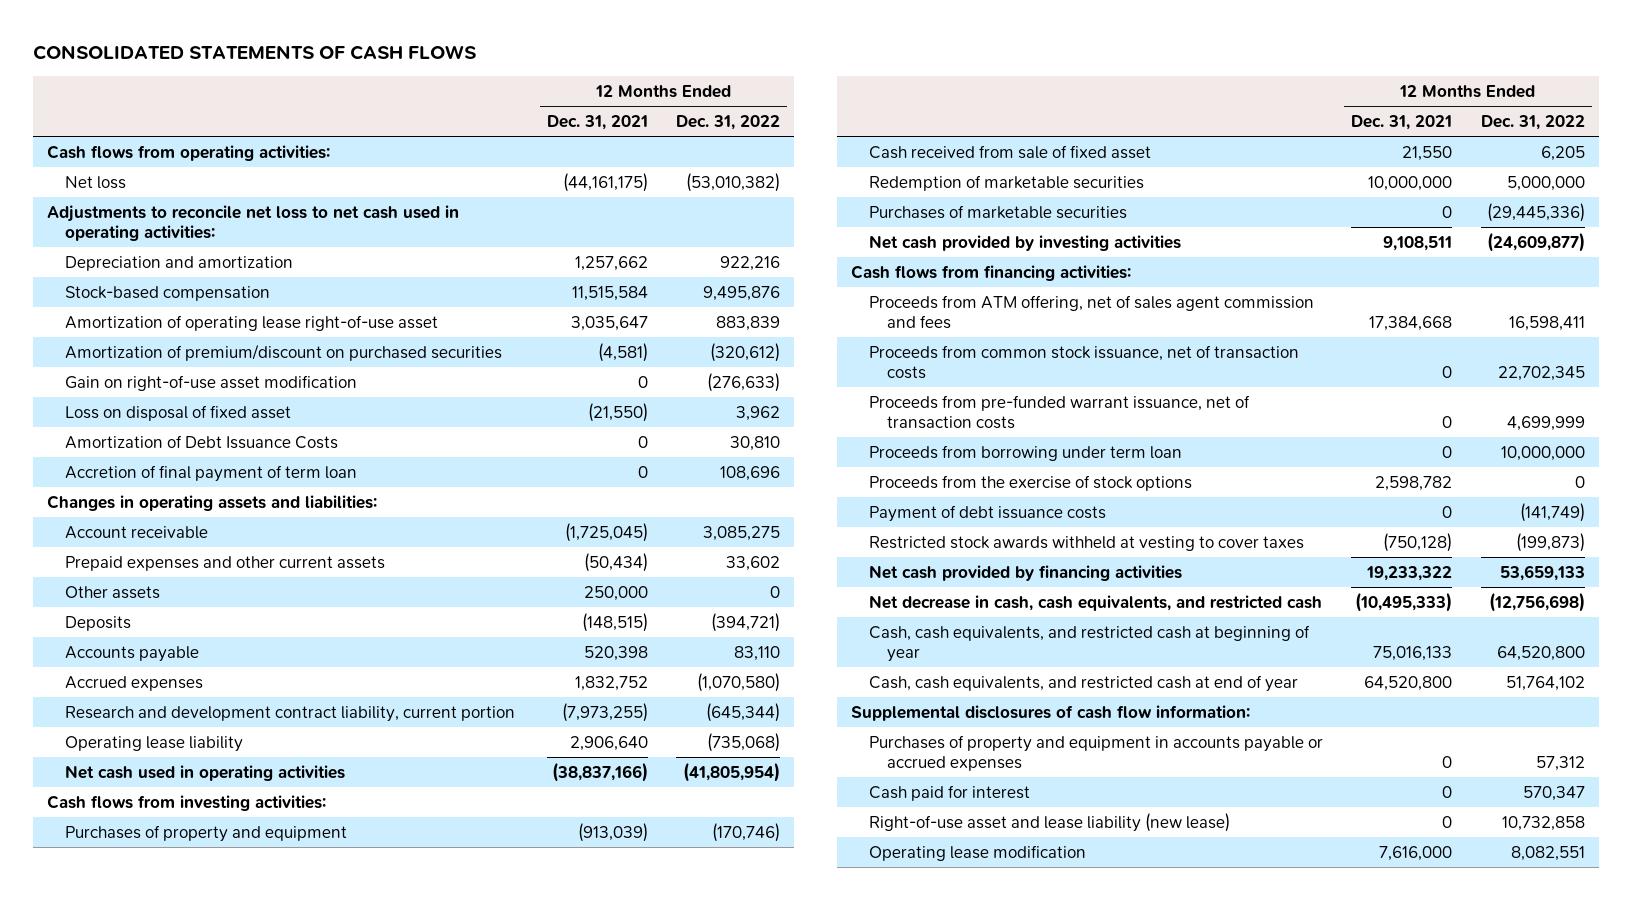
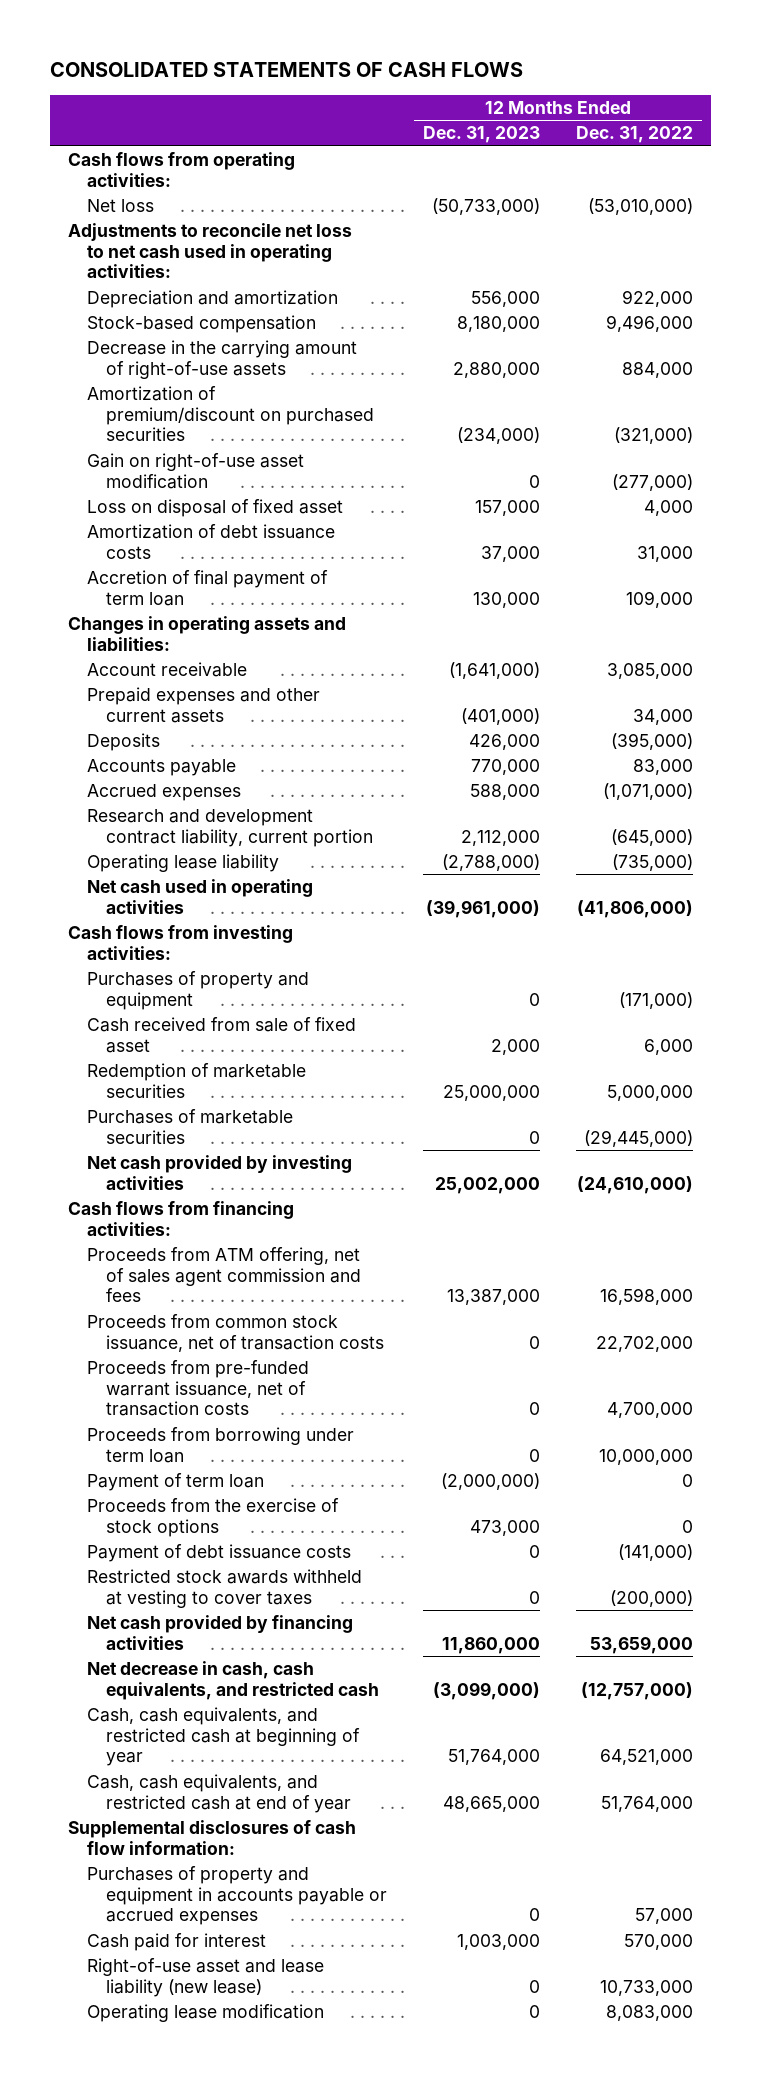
- | 12 Months Ended Dec. 31, 2021 | 12 Months Ended Dec. 31, 2022
+ | 12 Months Ended Dec. 31, 2023 | 12 Months Ended Dec. 31, 2022
- Net loss | (44,161,175) | (53,010,382)
+ Net loss | (50,733,000) | (53,010,000)
- Depreciation and amortization | 1,257,662 | 922,216
- Stock-based compensation | 11,515,584 | 9,495,876
- Amortization of operating lease right-of-use asset | 3,035,647 | 883,839
- Amortization of premium/discount on purchased securities | (4,581) | (320,612)
- Gain on right-of-use asset modification | 0 | (276,633)
- Loss on disposal of fixed asset | (21,550) | 3,962
- Amortization of Debt Issuance Costs | 0 | 30,810
- Accretion of final payment of term loan | 0 | 108,696
+ Depreciation and amortization | 556,000 | 922,000
+ Stock-based compensation | 8,180,000 | 9,496,000
+ Decrease in the carrying amount of right-of-use assets | 2,880,000 | 884,000
+ Amortization of premium/discount on purchased securities | (234,000) | (321,000)
+ Gain on right-of-use asset modification | 0 | (277,000)
+ Loss on disposal of fixed asset | 157,000 | 4,000
+ Amortization of debt issuance costs | 37,000 | 31,000
+ Accretion of final payment of term loan | 130,000 | 109,000
- Account receivable | (1,725,045) | 3,085,275
- Prepaid expenses and other current assets | (50,434) | 33,602
- Other assets | 250,000 | 0
- Deposits | (148,515) | (394,721)
- Accounts payable | 520,398 | 83,110
- Accrued expenses | 1,832,752 | (1,070,580)
- Research and development contract liability, current portion | (7,973,255) | (645,344)
- Operating lease liability | 2,906,640 | (735,068)
- Net cash used in operating activities | (38,837,166) | (41,805,954)
+ Account receivable | (1,641,000) | 3,085,000
+ Prepaid expenses and other current assets | (401,000) | 34,000
+ Deposits | 426,000 | (395,000)
+ Accounts payable | 770,000 | 83,000
+ Accrued expenses | 588,000 | (1,071,000)
+ Research and development contract liability, current portion | 2,112,000 | (645,000)
+ Operating lease liability | (2,788,000) | (735,000)
+ Net cash used in operating activities | (39,961,000) | (41,806,000)
- Purchases of property and equipment | (913,039) | (170,746)
- Cash received from sale of fixed asset | 21,550 | 6,205
+ Purchases of property and equipment | 0 | (171,000)
+ Cash received from sale of fixed asset | 2,000 | 6,000
- Purchases of marketable securities | 0 | (29,445,336)
- Net cash provided by investing activities | 9,108,511 | (24,609,877)
+ Purchases of marketable securities | 0 | (29,445,000)
+ Net cash provided by investing activities | 25,002,000 | (24,610,000)
- Proceeds from ATM offering, net of sales agent commission and fees | 17,384,668 | 16,598,411
- Proceeds from common stock issuance, net of transaction costs | 0 | 22,702,345
- Proceeds from pre-funded warrant issuance, net of transaction costs | 0 | 4,699,999
+ Proceeds from ATM offering, net of sales agent commission and fees | 13,387,000 | 16,598,000
+ Proceeds from common stock issuance, net of transaction costs | 0 | 22,702,000
+ Proceeds from pre-funded warrant issuance, net of transaction costs | 0 | 4,700,000
+ Payment of term loan | (2,000,000) | 0
- Payment of debt issuance costs | 0 | (141,749)
- Restricted stock awards withheld at vesting to cover taxes | (750,128) | (199,873)
- Net cash provided by financing activities | 19,233,322 | 53,659,133
- Net decrease in cash, cash equivalents, and restricted cash | (10,495,333) | (12,756,698)
- Cash, cash equivalents, and restricted cash at beginning of year | 75,016,133 | 64,520,800
- Cash, cash equivalents, and restricted cash at end of year | 64,520,800 | 51,764,102
+ Payment of debt issuance costs | 0 | (141,000)
+ Restricted stock awards withheld at vesting to cover taxes | 0 | (200,000)
+ Net cash provided by financing activities | 11,860,000 | 53,659,000
+ Net decrease in cash, cash equivalents, and restricted cash | (3,099,000) | (12,757,000)
+ Cash, cash equivalents, and restricted cash at beginning of year | 51,764,000 | 64,521,000
+ Cash, cash equivalents, and restricted cash at end of year | 48,665,000 | 51,764,000
- Purchases of property and equipment in accounts payable or accrued expenses | 0 | 57,312
- Cash paid for interest | 0 | 570,347
- Right-of-use asset and lease liability (new lease) | 0 | 10,732,858
- Operating lease modification | 7,616,000 | 8,082,551
+ Purchases of property and equipment in accounts payable or accrued expenses | 0 | 57,000
+ Cash paid for interest | 1,003,000 | 570,000
+ Right-of-use asset and lease liability (new lease) | 0 | 10,733,000
+ Operating lease modification | 0 | 8,083,000

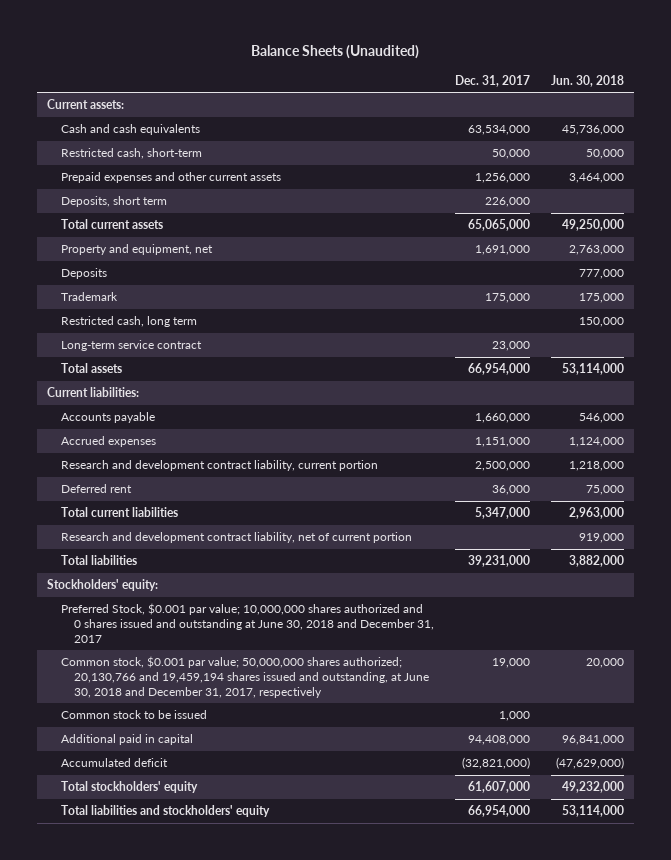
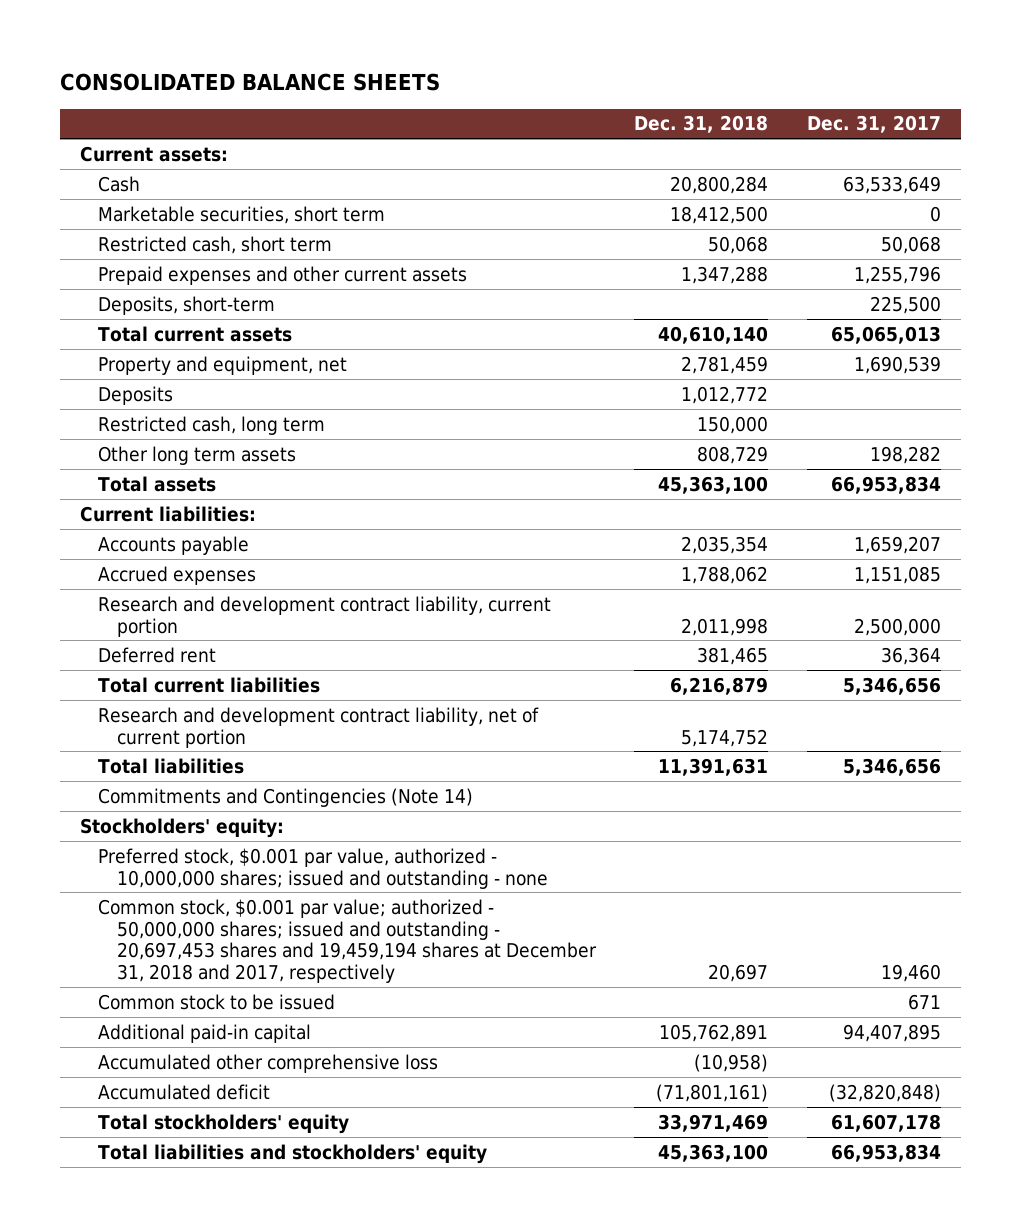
- Balance Sheets (Unaudited)
+ CONSOLIDATED BALANCE SHEETS
- | Dec. 31, 2017 | Jun. 30, 2018
+ | Dec. 31, 2018 | Dec. 31, 2017
- Cash and cash equivalents | 63,534,000 | 45,736,000
- Restricted cash, short-term | 50,000 | 50,000
- Prepaid expenses and other current assets | 1,256,000 | 3,464,000
- Deposits, short term | 226,000 |
- Total current assets | 65,065,000 | 49,250,000
- Property and equipment, net | 1,691,000 | 2,763,000
+ Cash | 20,800,284 | 63,533,649
+ Marketable securities, short term | 18,412,500 | 0
+ Restricted cash, short term | 50,068 | 50,068
+ Prepaid expenses and other current assets | 1,347,288 | 1,255,796
+ Deposits, short-term | | 225,500
+ Total current assets | 40,610,140 | 65,065,013
+ Property and equipment, net | 2,781,459 | 1,690,539
- Trademark | 175,000 | 175,000
- Long-term service contract | 23,000 |
- Total assets | 66,954,000 | 53,114,000
+ Other long term assets | 808,729 | 198,282
+ Total assets | 45,363,100 | 66,953,834
- Accounts payable | 1,660,000 | 546,000
- Accrued expenses | 1,151,000 | 1,124,000
+ Accounts payable | 2,035,354 | 1,659,207
+ Accrued expenses | 1,788,062 | 1,151,085
- Deferred rent | 36,000 | 75,000
- Total current liabilities | 5,347,000 | 2,963,000
+ Deferred rent | 381,465 | 36,364
+ Total current liabilities | 6,216,879 | 5,346,656
- Total liabilities | 39,231,000 | 3,882,000
+ Total liabilities | 11,391,631 | 5,346,656
+ Commitments and Contingencies (Note 14)
- Preferred Stock, $0.001 par value; 10,000,000 shares authorized and 0 shares issued and outstanding at June 30, 2018 and December 31, 2017
- Common stock, $0.001 par value; 50,000,000 shares authorized; 20,130,766 and 19,459,194 shares issued and outstanding, at June 30, 2018 and December 31, 2017, respectively | 19,000 | 20,000
- Common stock to be issued | 1,000 |
- Additional paid in capital | 94,408,000 | 96,841,000
- Accumulated deficit | (32,821,000) | (47,629,000)
- Total stockholders' equity | 61,607,000 | 49,232,000
- Total liabilities and stockholders' equity | 66,954,000 | 53,114,000
+ Preferred stock, $0.001 par value, authorized - 10,000,000 shares; issued and outstanding - none
+ Common stock, $0.001 par value; authorized - 50,000,000 shares; issued and outstanding - 20,697,453 shares and 19,459,194 shares at December 31, 2018 and 2017, respectively | 20,697 | 19,460
+ Common stock to be issued | | 671
+ Additional paid-in capital | 105,762,891 | 94,407,895
+ Accumulated other comprehensive loss | (10,958) |
+ Accumulated deficit | (71,801,161) | (32,820,848)
+ Total stockholders' equity | 33,971,469 | 61,607,178
+ Total liabilities and stockholders' equity | 45,363,100 | 66,953,834

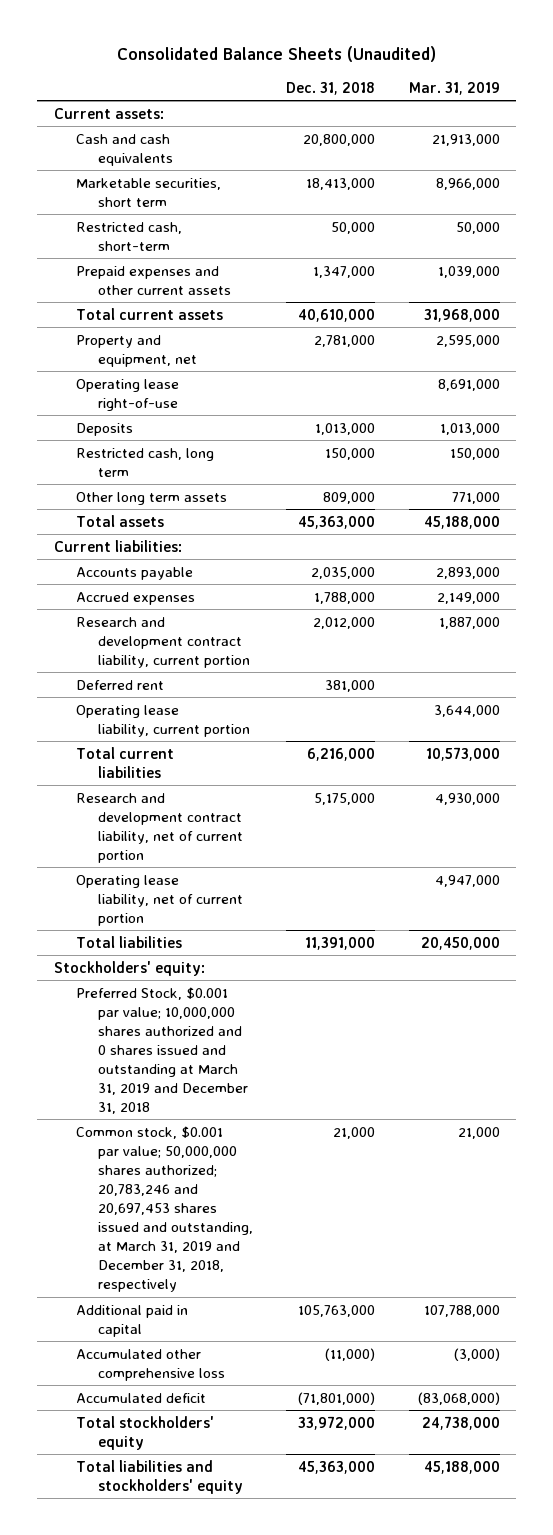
- CONSOLIDATED BALANCE SHEETS
+ Consolidated Balance Sheets (Unaudited)
- | Dec. 31, 2018 | Dec. 31, 2017
+ | Dec. 31, 2018 | Mar. 31, 2019
- Cash | 20,800,284 | 63,533,649
- Marketable securities, short term | 18,412,500 | 0
- Restricted cash, short term | 50,068 | 50,068
- Prepaid expenses and other current assets | 1,347,288 | 1,255,796
- Deposits, short-term | | 225,500
- Total current assets | 40,610,140 | 65,065,013
- Property and equipment, net | 2,781,459 | 1,690,539
- Deposits | 1,012,772 |
+ Cash and cash equivalents | 20,800,000 | 21,913,000
+ Marketable securities, short term | 18,413,000 | 8,966,000
+ Restricted cash, short-term | 50,000 | 50,000
+ Prepaid expenses and other current assets | 1,347,000 | 1,039,000
+ Total current assets | 40,610,000 | 31,968,000
+ Property and equipment, net | 2,781,000 | 2,595,000
+ Operating lease right-of-use | | 8,691,000
+ Deposits | 1,013,000 | 1,013,000
- Other long term assets | 808,729 | 198,282
- Total assets | 45,363,100 | 66,953,834
+ Other long term assets | 809,000 | 771,000
+ Total assets | 45,363,000 | 45,188,000
- Accounts payable | 2,035,354 | 1,659,207
- Accrued expenses | 1,788,062 | 1,151,085
- Research and development contract liability, current portion | 2,011,998 | 2,500,000
- Deferred rent | 381,465 | 36,364
- Total current liabilities | 6,216,879 | 5,346,656
- Research and development contract liability, net of current portion | 5,174,752 |
- Total liabilities | 11,391,631 | 5,346,656
- Commitments and Contingencies (Note 14)
+ Accounts payable | 2,035,000 | 2,893,000
+ Accrued expenses | 1,788,000 | 2,149,000
+ Research and development contract liability, current portion | 2,012,000 | 1,887,000
+ Deferred rent | 381,000 |
+ Operating lease liability, current portion | | 3,644,000
+ Total current liabilities | 6,216,000 | 10,573,000
+ Research and development contract liability, net of current portion | 5,175,000 | 4,930,000
+ Operating lease liability, net of current portion | | 4,947,000
+ Total liabilities | 11,391,000 | 20,450,000
- Preferred stock, $0.001 par value, authorized - 10,000,000 shares; issued and outstanding - none
- Common stock, $0.001 par value; authorized - 50,000,000 shares; issued and outstanding - 20,697,453 shares and 19,459,194 shares at December 31, 2018 and 2017, respectively | 20,697 | 19,460
- Common stock to be issued | | 671
- Additional paid-in capital | 105,762,891 | 94,407,895
- Accumulated other comprehensive loss | (10,958) |
- Accumulated deficit | (71,801,161) | (32,820,848)
- Total stockholders' equity | 33,971,469 | 61,607,178
- Total liabilities and stockholders' equity | 45,363,100 | 66,953,834
+ Preferred Stock, $0.001 par value; 10,000,000 shares authorized and 0 shares issued and outstanding at March 31, 2019 and December 31, 2018
+ Common stock, $0.001 par value; 50,000,000 shares authorized; 20,783,246 and 20,697,453 shares issued and outstanding, at March 31, 2019 and December 31, 2018, respectively | 21,000 | 21,000
+ Additional paid in capital | 105,763,000 | 107,788,000
+ Accumulated other comprehensive loss | (11,000) | (3,000)
+ Accumulated deficit | (71,801,000) | (83,068,000)
+ Total stockholders' equity | 33,972,000 | 24,738,000
+ Total liabilities and stockholders' equity | 45,363,000 | 45,188,000

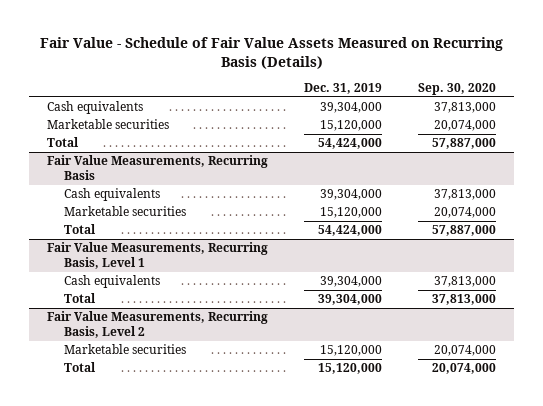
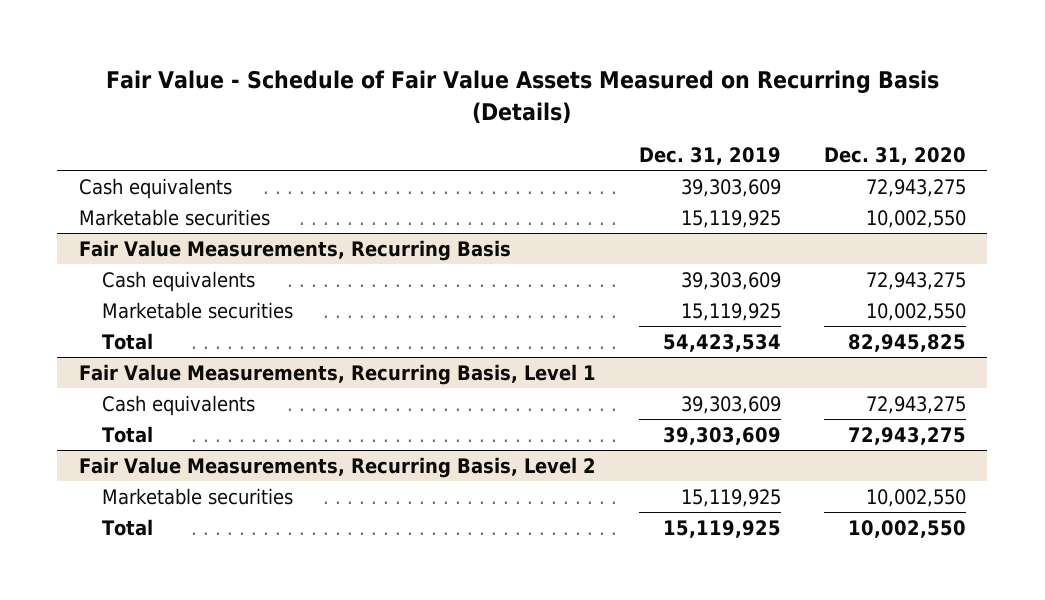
- | Dec. 31, 2019 | Sep. 30, 2020
+ | Dec. 31, 2019 | Dec. 31, 2020
- Cash equivalents | 39,304,000 | 37,813,000
- Marketable securities | 15,120,000 | 20,074,000
- Total | 54,424,000 | 57,887,000
+ Cash equivalents | 39,303,609 | 72,943,275
+ Marketable securities | 15,119,925 | 10,002,550
@ Fair Value Measurements, Recurring Basis
- Cash equivalents | 39,304,000 | 37,813,000
- Marketable securities | 15,120,000 | 20,074,000
- Total | 54,424,000 | 57,887,000
+ Cash equivalents | 39,303,609 | 72,943,275
+ Marketable securities | 15,119,925 | 10,002,550
+ Total | 54,423,534 | 82,945,825
@ Fair Value Measurements, Recurring Basis, Level 1
- Cash equivalents | 39,304,000 | 37,813,000
- Total | 39,304,000 | 37,813,000
+ Cash equivalents | 39,303,609 | 72,943,275
+ Total | 39,303,609 | 72,943,275
@ Fair Value Measurements, Recurring Basis, Level 2
- Marketable securities | 15,120,000 | 20,074,000
- Total | 15,120,000 | 20,074,000
+ Marketable securities | 15,119,925 | 10,002,550
+ Total | 15,119,925 | 10,002,550

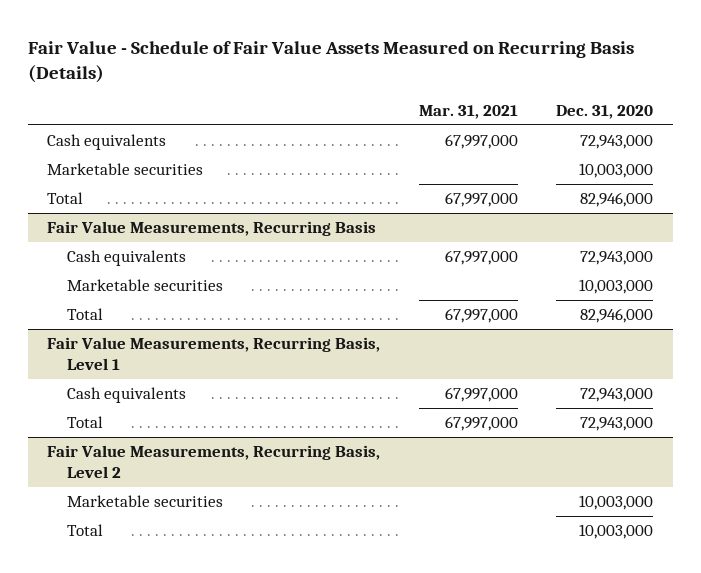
- | Dec. 31, 2019 | Dec. 31, 2020
+ | Mar. 31, 2021 | Dec. 31, 2020
- Cash equivalents | 39,303,609 | 72,943,275
- Marketable securities | 15,119,925 | 10,002,550
+ Cash equivalents | 67,997,000 | 72,943,000
+ Marketable securities | | 10,003,000
+ Total | 67,997,000 | 82,946,000
@ Fair Value Measurements, Recurring Basis
- Cash equivalents | 39,303,609 | 72,943,275
- Marketable securities | 15,119,925 | 10,002,550
- Total | 54,423,534 | 82,945,825
+ Cash equivalents | 67,997,000 | 72,943,000
+ Marketable securities | | 10,003,000
+ Total | 67,997,000 | 82,946,000
@ Fair Value Measurements, Recurring Basis, Level 1
- Cash equivalents | 39,303,609 | 72,943,275
- Total | 39,303,609 | 72,943,275
+ Cash equivalents | 67,997,000 | 72,943,000
+ Total | 67,997,000 | 72,943,000
@ Fair Value Measurements, Recurring Basis, Level 2
- Marketable securities | 15,119,925 | 10,002,550
- Total | 15,119,925 | 10,002,550
+ Marketable securities | | 10,003,000
+ Total | | 10,003,000

